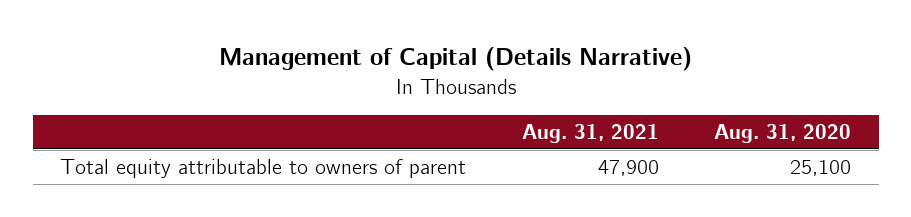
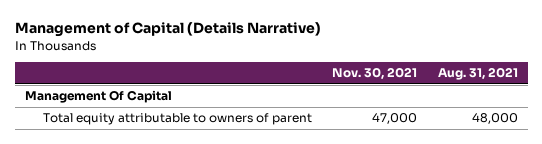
- | Aug. 31, 2021 | Aug. 31, 2020
+ | Nov. 30, 2021 | Aug. 31, 2021
- Total equity attributable to owners of parent | 47,900 | 25,100
+ Management Of Capital
+ Total equity attributable to owners of parent | 47,000 | 48,000

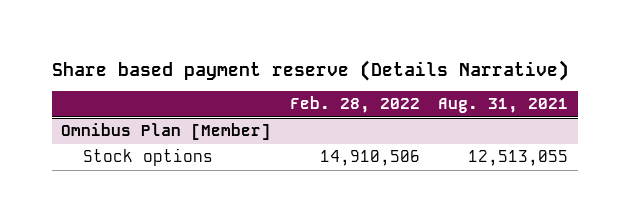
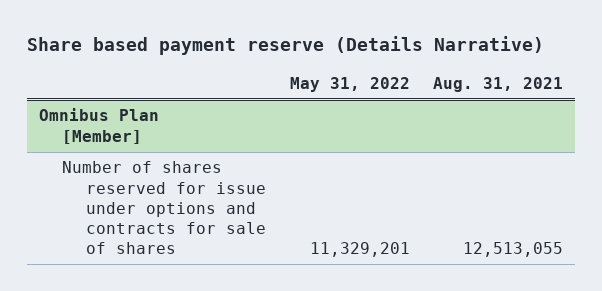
- | Feb. 28, 2022 | Aug. 31, 2021
+ | May 31, 2022 | Aug. 31, 2021
@ Omnibus Plan [Member]
- Stock options | 14,910,506 | 12,513,055
+ Number of shares reserved for issue under options and contracts for sale of shares | 11,329,201 | 12,513,055

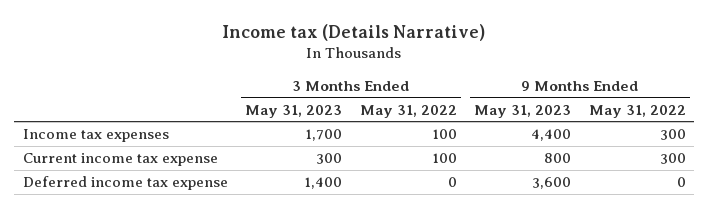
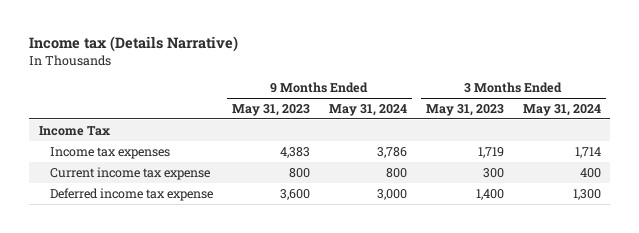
- | 3 Months Ended May 31, 2023 | 3 Months Ended May 31, 2022 | 9 Months Ended May 31, 2023 | 9 Months Ended May 31, 2022
+ | 9 Months Ended May 31, 2023 | 9 Months Ended May 31, 2024 | 3 Months Ended May 31, 2023 | 3 Months Ended May 31, 2024
- Income tax expenses | 1,700 | 100 | 4,400 | 300
+ Income Tax
+ Income tax expenses | 4,383 | 3,786 | 1,719 | 1,714

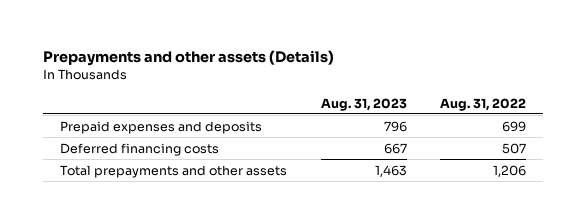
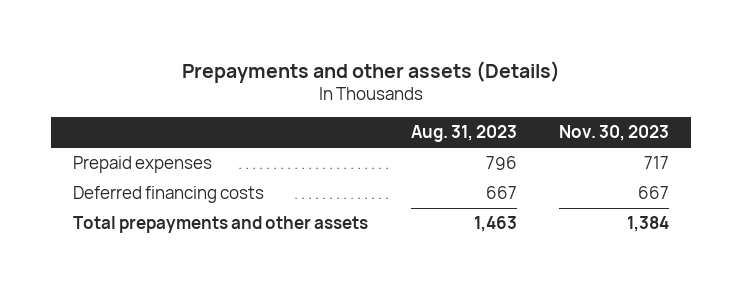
- | Aug. 31, 2023 | Aug. 31, 2022
+ | Aug. 31, 2023 | Nov. 30, 2023
- Prepaid expenses and deposits | 796 | 699
+ Prepaid expenses | 796 | 717

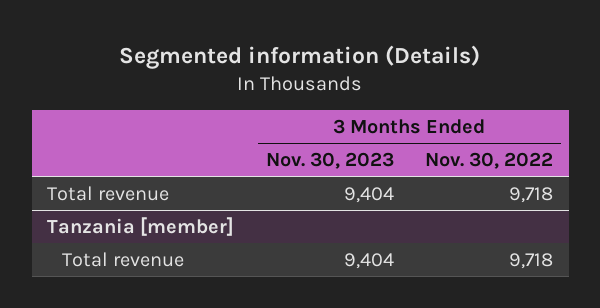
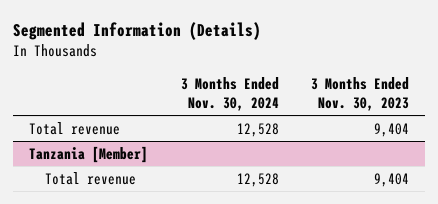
- Segmented information (Details)
+ Segmented Information (Details)
- | 3 Months Ended Nov. 30, 2023 | 3 Months Ended Nov. 30, 2022
+ | 3 Months Ended Nov. 30, 2024 | 3 Months Ended Nov. 30, 2023
- Tanzania [member]
+ Tanzania [Member]

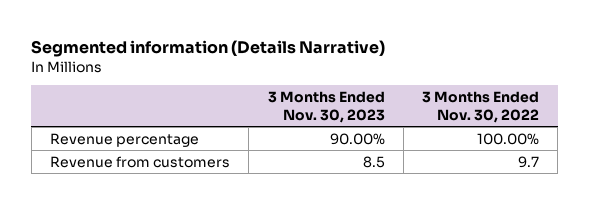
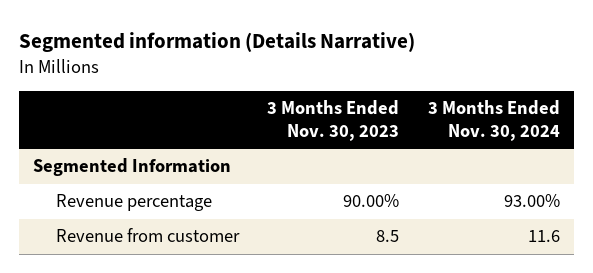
- | 3 Months Ended Nov. 30, 2023 | 3 Months Ended Nov. 30, 2022
+ | 3 Months Ended Nov. 30, 2023 | 3 Months Ended Nov. 30, 2024
+ Segmented Information
- Revenue from customers | 8.5 | 9.7
+ Revenue from customer | 8.5 | 11.6

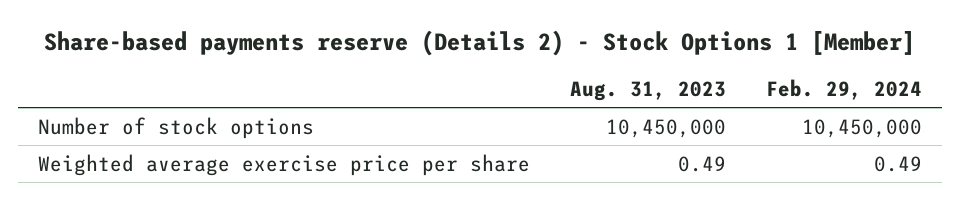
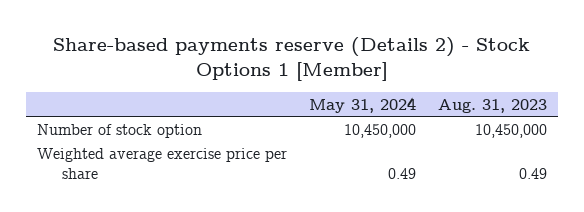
- | Aug. 31, 2023 | Feb. 29, 2024
+ | May 31, 2024 | Aug. 31, 2023
- Number of stock options | 10,450,000 | 10,450,000
+ Number of stock option | 10,450,000 | 10,450,000

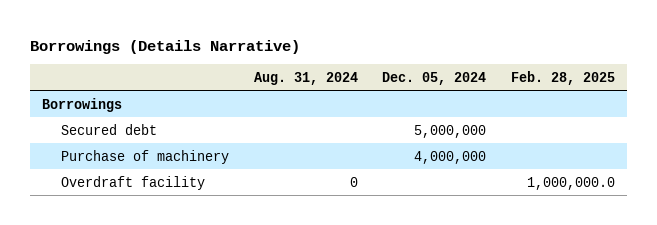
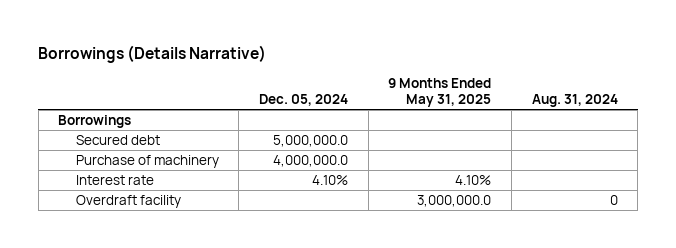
- | Aug. 31, 2024 | Dec. 05, 2024 | Feb. 28, 2025
+ | Dec. 05, 2024 | 9 Months Ended May 31, 2025 | Aug. 31, 2024
- Secured debt | | 5,000,000 |
- Purchase of machinery | | 4,000,000 |
+ Secured debt | 5,000,000.0 | |
+ Purchase of machinery | 4,000,000.0 | |
+ Interest rate | 4.10% | 4.10% |

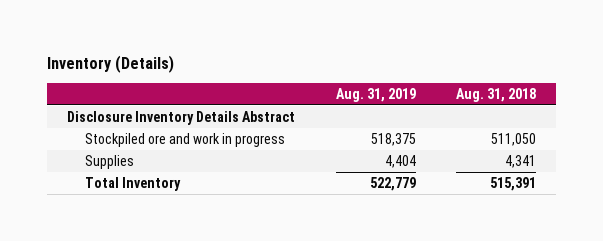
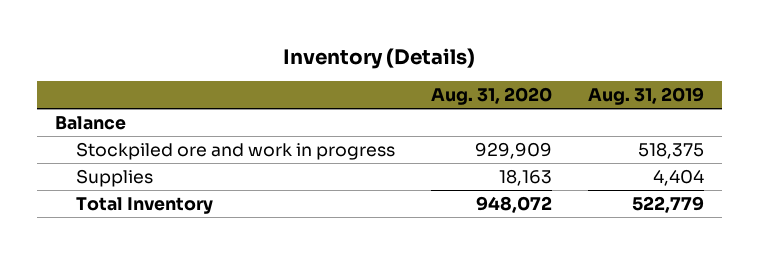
- | Aug. 31, 2019 | Aug. 31, 2018
+ | Aug. 31, 2020 | Aug. 31, 2019
- Disclosure Inventory Details Abstract
+ Balance

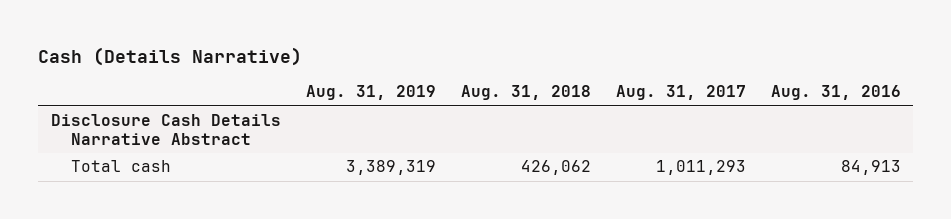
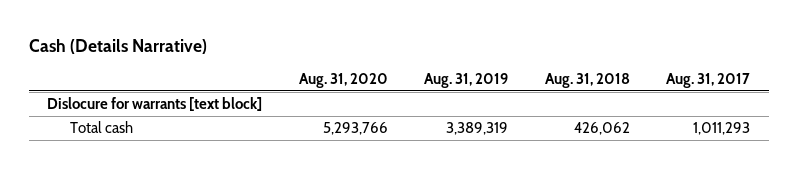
- | Aug. 31, 2019 | Aug. 31, 2018 | Aug. 31, 2017 | Aug. 31, 2016
+ | Aug. 31, 2020 | Aug. 31, 2019 | Aug. 31, 2018 | Aug. 31, 2017
- Disclosure Cash Details Narrative Abstract
+ Dislocure for warrants [text block]

